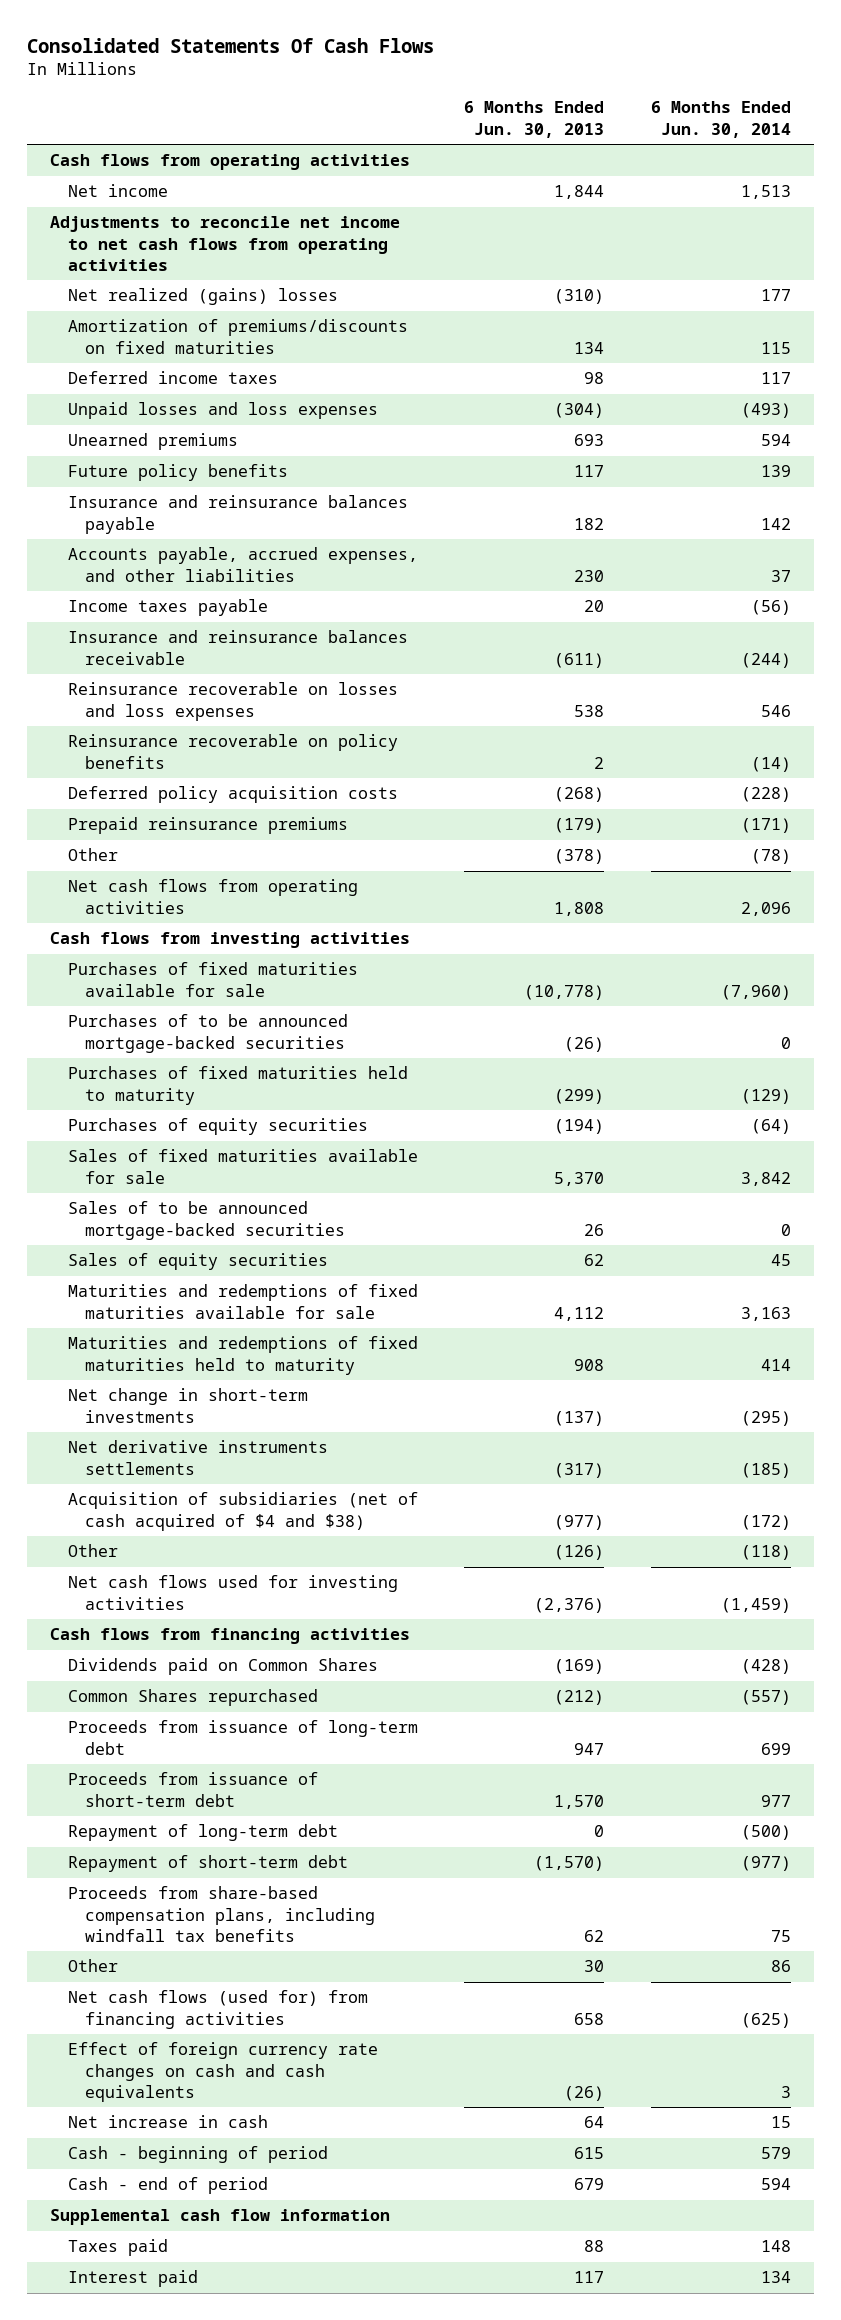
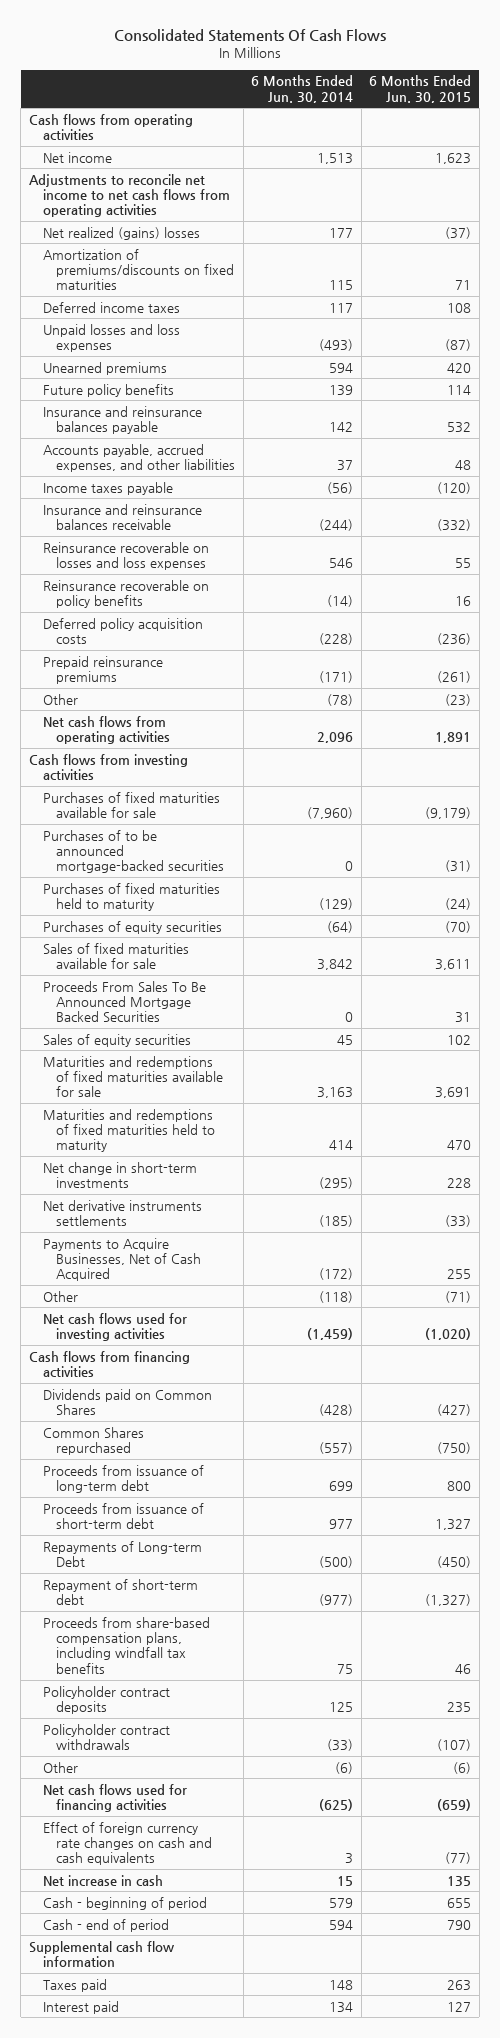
- | 6 Months Ended Jun. 30, 2013 | 6 Months Ended Jun. 30, 2014
+ | 6 Months Ended Jun. 30, 2014 | 6 Months Ended Jun. 30, 2015
- Sales of to be announced mortgage-backed securities | 26 | 0
+ Proceeds From Sales To Be Announced Mortgage Backed Securities | 0 | 31
- Acquisition of subsidiaries (net of cash acquired of $4 and $38) | (977) | (172)
+ Payments to Acquire Businesses, Net of Cash Acquired | (172) | 255
- Repayment of long-term debt | 0 | (500)
+ Repayments of Long-term Debt | (500) | (450)
- Other | 30 | 86
- Net cash flows (used for) from financing activities | 658 | (625)
+ Policyholder contract deposits | 125 | 235
+ Policyholder contract withdrawals | (33) | (107)
+ Other | (6) | (6)
+ Net cash flows used for financing activities | (625) | (659)

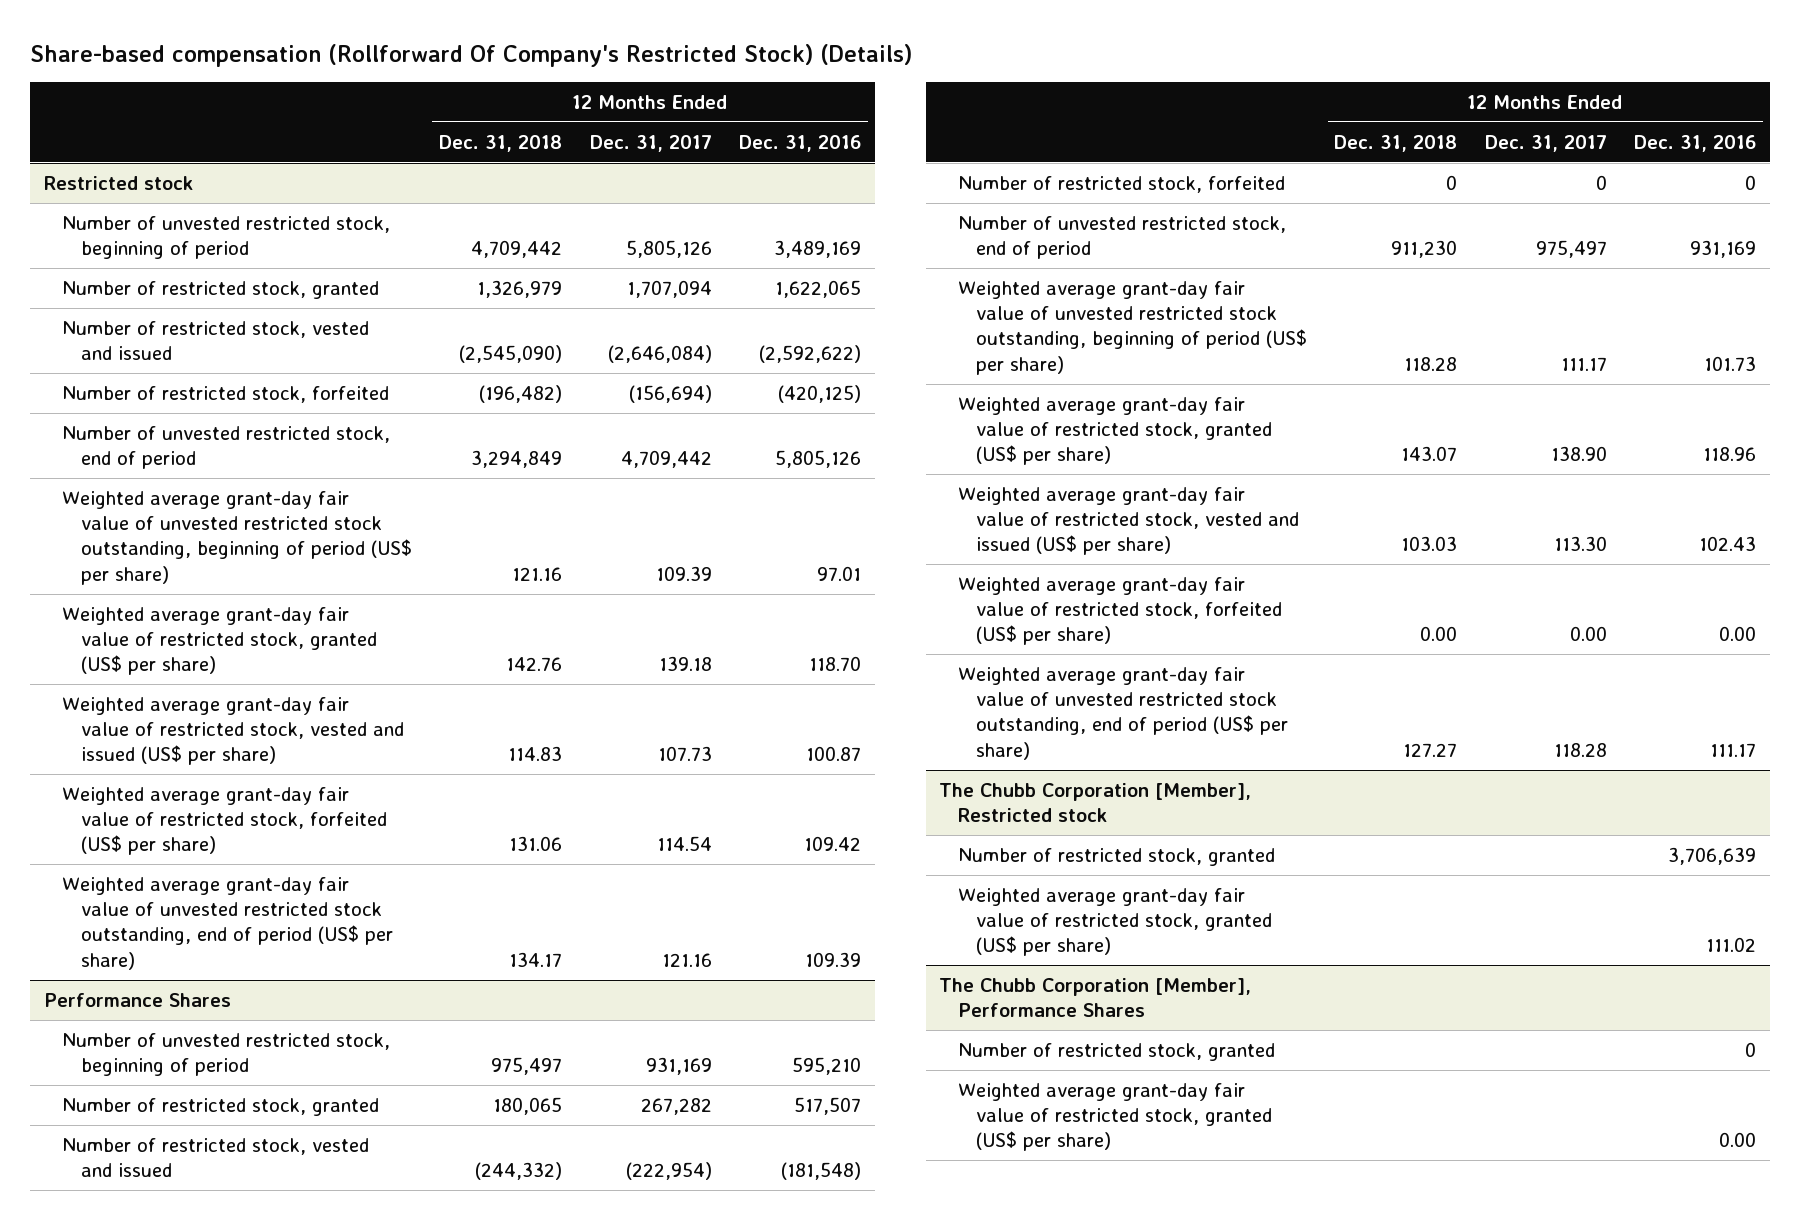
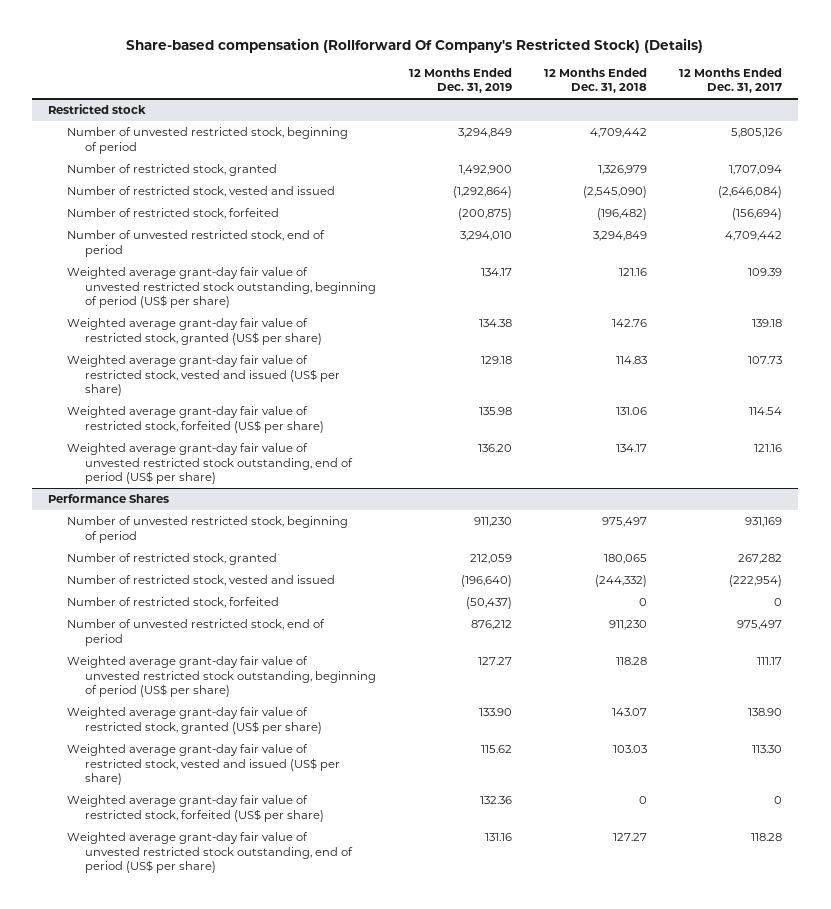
- | 12 Months Ended Dec. 31, 2018 | 12 Months Ended Dec. 31, 2017 | 12 Months Ended Dec. 31, 2016
+ | 12 Months Ended Dec. 31, 2019 | 12 Months Ended Dec. 31, 2018 | 12 Months Ended Dec. 31, 2017
@ Performance Shares
- Weighted average grant-day fair value of restricted stock, forfeited (US$ per share) | 0.00 | 0.00 | 0.00
+ Weighted average grant-day fair value of restricted stock, forfeited (US$ per share) | 132.36 | 0 | 0
- The Chubb Corporation [Member], Restricted stock
- Number of restricted stock, granted | | | 3,706,639
- Weighted average grant-day fair value of restricted stock, granted (US$ per share) | | | 111.02
- The Chubb Corporation [Member], Performance Shares
- Number of restricted stock, granted | | | 0
- Weighted average grant-day fair value of restricted stock, granted (US$ per share) | | | 0.00

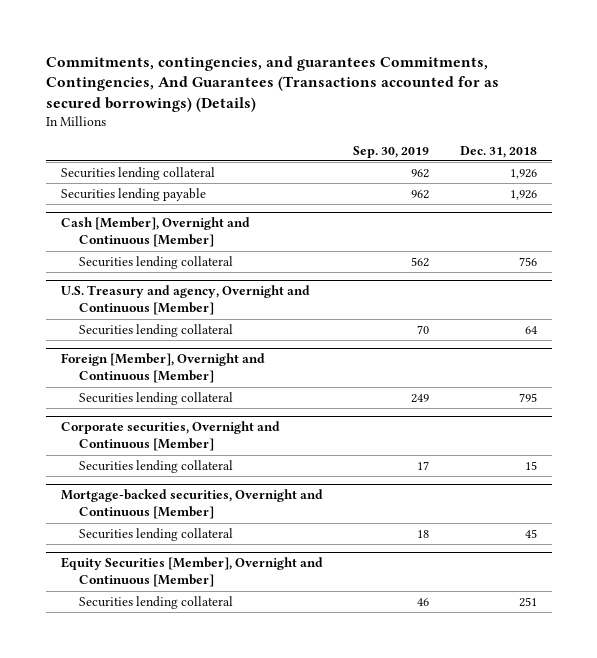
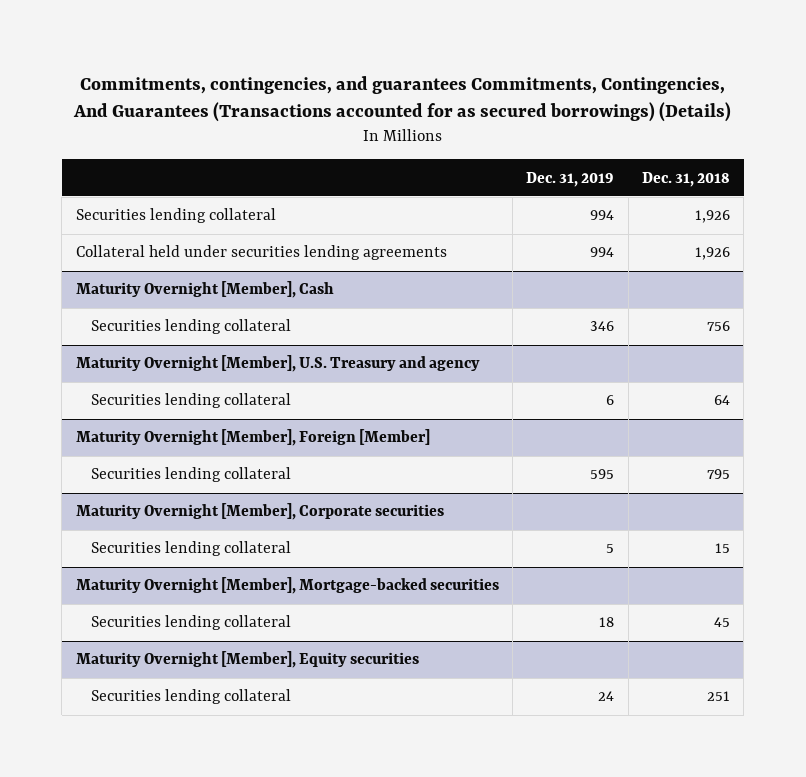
- | Sep. 30, 2019 | Dec. 31, 2018
+ | Dec. 31, 2019 | Dec. 31, 2018
- Securities lending payable | 962 | 1,926
- Cash [Member], Overnight and Continuous [Member]
+ Collateral held under securities lending agreements | 994 | 1,926
+ Maturity Overnight [Member], Cash
- U.S. Treasury and agency, Overnight and Continuous [Member]
+ Maturity Overnight [Member], U.S. Treasury and agency
- Foreign [Member], Overnight and Continuous [Member]
+ Maturity Overnight [Member], Foreign [Member]
- Corporate securities, Overnight and Continuous [Member]
+ Maturity Overnight [Member], Corporate securities
- Mortgage-backed securities, Overnight and Continuous [Member]
+ Maturity Overnight [Member], Mortgage-backed securities
- Equity Securities [Member], Overnight and Continuous [Member]
+ Maturity Overnight [Member], Equity securities

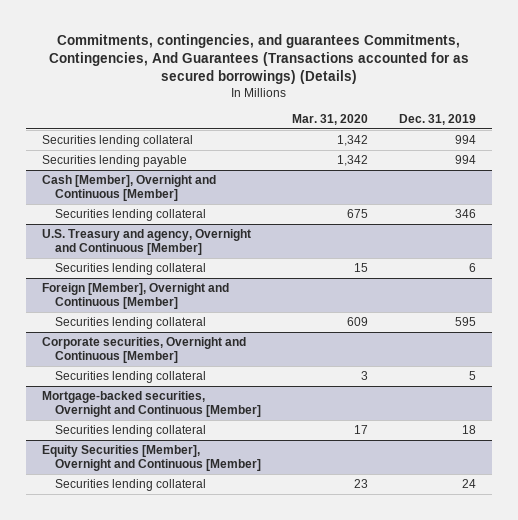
- | Dec. 31, 2019 | Dec. 31, 2018
+ | Mar. 31, 2020 | Dec. 31, 2019
- Collateral held under securities lending agreements | 994 | 1,926
- Maturity Overnight [Member], Cash
+ Securities lending payable | 1,342 | 994
+ Cash [Member], Overnight and Continuous [Member]
- Maturity Overnight [Member], U.S. Treasury and agency
+ U.S. Treasury and agency, Overnight and Continuous [Member]
- Maturity Overnight [Member], Foreign [Member]
+ Foreign [Member], Overnight and Continuous [Member]
- Maturity Overnight [Member], Corporate securities
+ Corporate securities, Overnight and Continuous [Member]
- Maturity Overnight [Member], Mortgage-backed securities
+ Mortgage-backed securities, Overnight and Continuous [Member]
- Maturity Overnight [Member], Equity securities
+ Equity Securities [Member], Overnight and Continuous [Member]

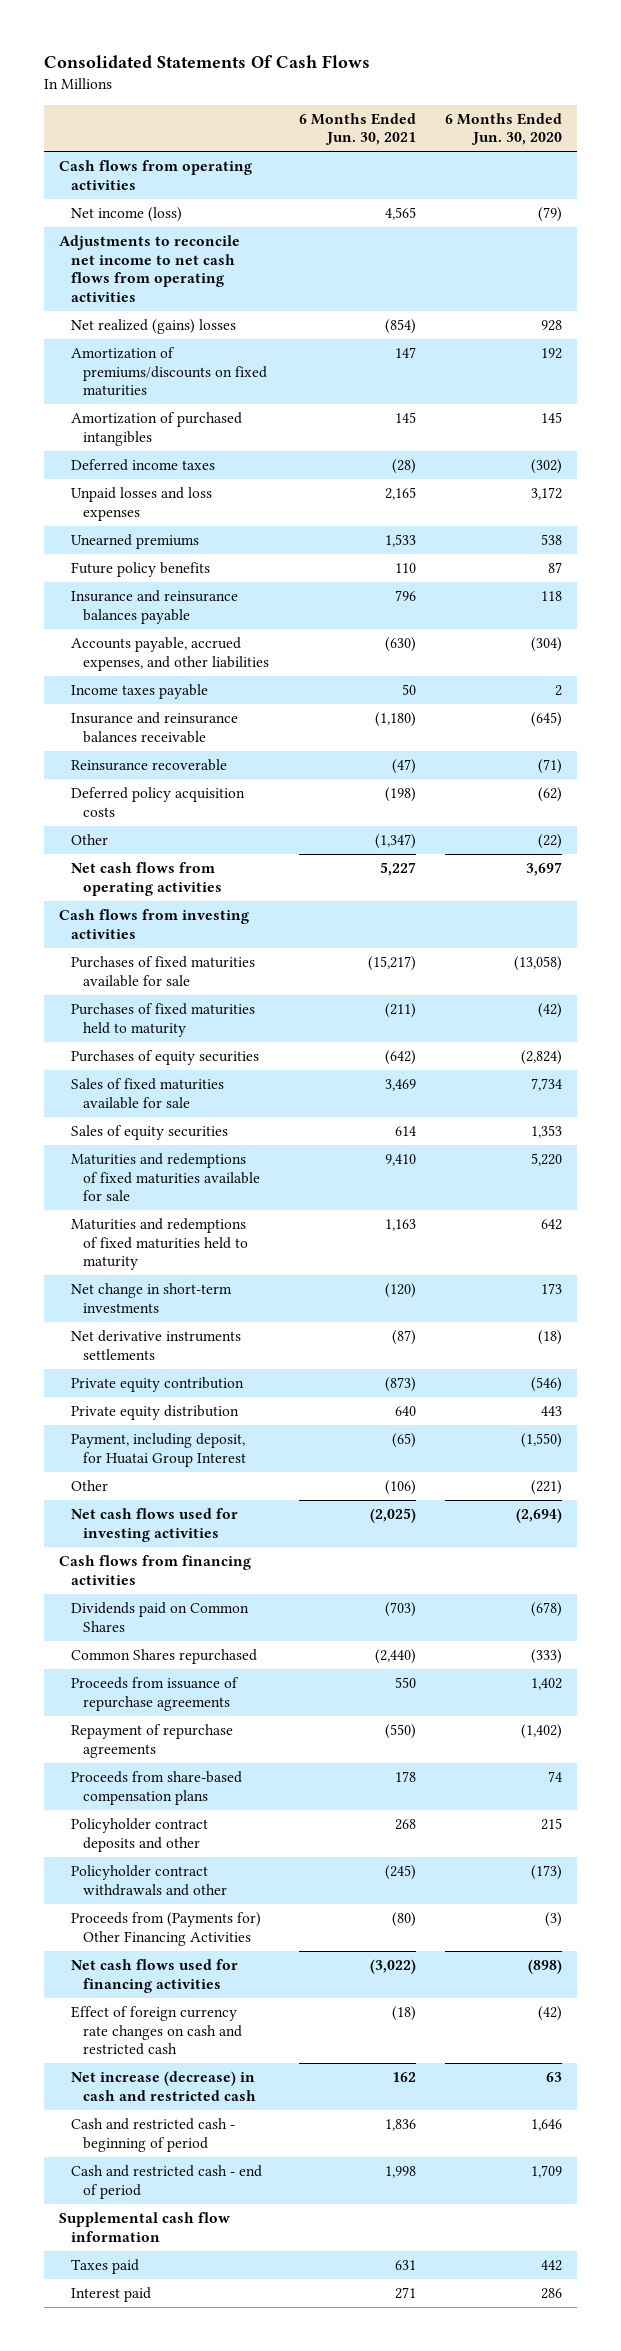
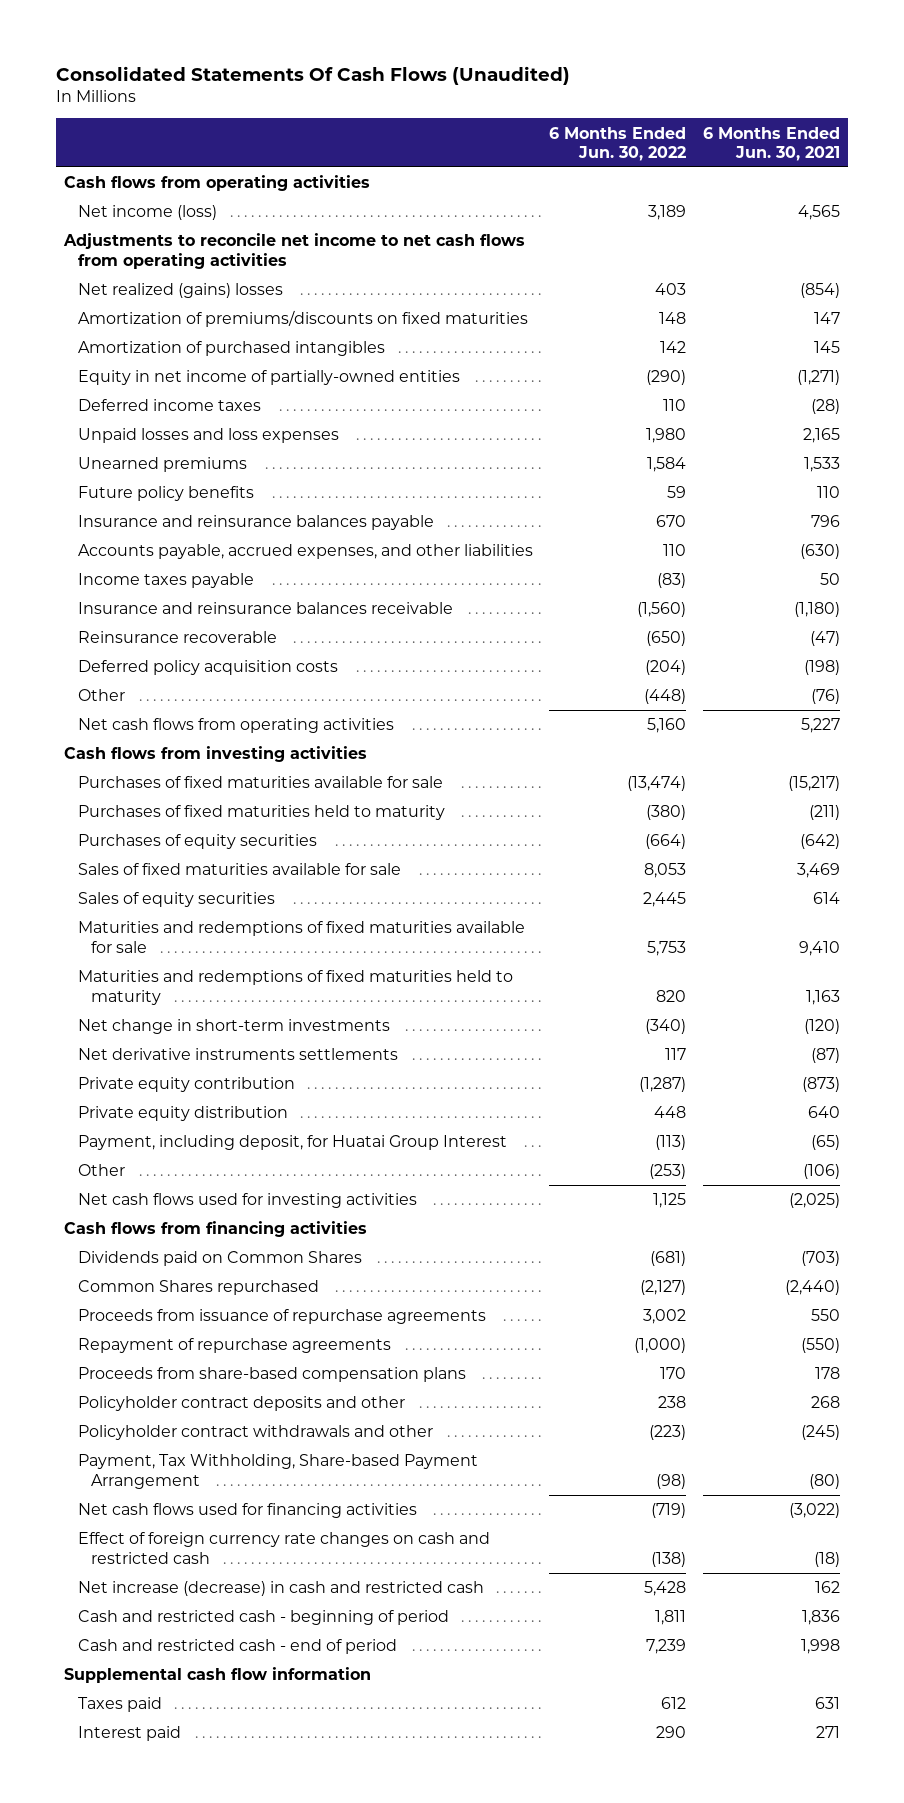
- Consolidated Statements Of Cash Flows
+ Consolidated Statements Of Cash Flows (Unaudited)
- | 6 Months Ended Jun. 30, 2021 | 6 Months Ended Jun. 30, 2020
+ | 6 Months Ended Jun. 30, 2022 | 6 Months Ended Jun. 30, 2021
+ Equity in net income of partially-owned entities | (290) | (1,271)
- Other | (1,347) | (22)
+ Other | (448) | (76)
- Proceeds from (Payments for) Other Financing Activities | (80) | (3)
+ Payment, Tax Withholding, Share-based Payment Arrangement | (98) | (80)

